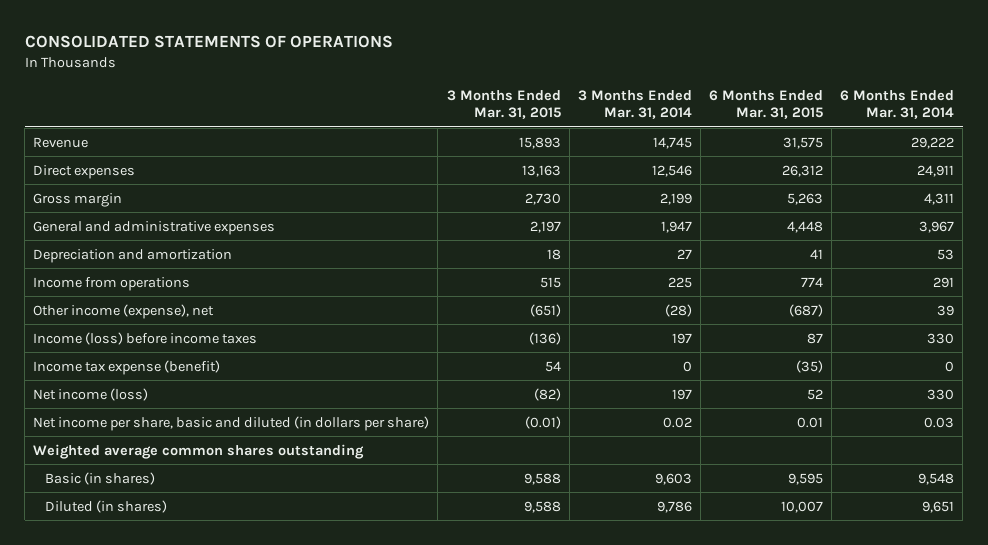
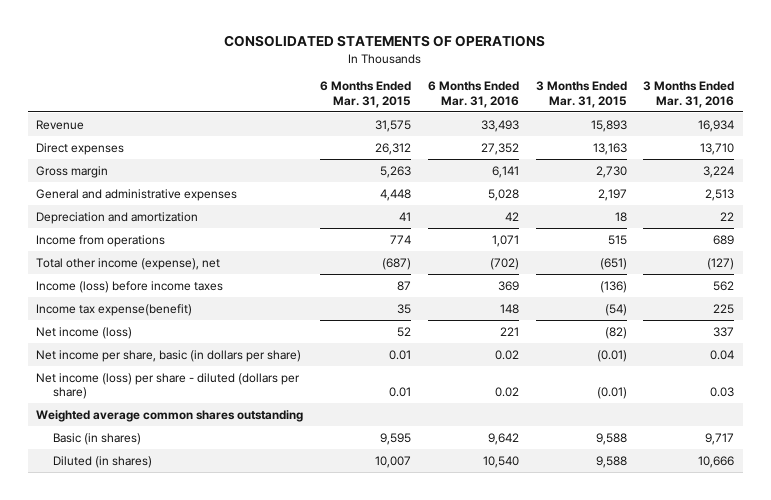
- | 3 Months Ended Mar. 31, 2015 | 3 Months Ended Mar. 31, 2014 | 6 Months Ended Mar. 31, 2015 | 6 Months Ended Mar. 31, 2014
+ | 6 Months Ended Mar. 31, 2015 | 6 Months Ended Mar. 31, 2016 | 3 Months Ended Mar. 31, 2015 | 3 Months Ended Mar. 31, 2016
- Other income (expense), net | (651) | (28) | (687) | 39
+ Total other income (expense), net | (687) | (702) | (651) | (127)
- Income tax expense (benefit) | 54 | 0 | (35) | 0
+ Income tax expense(benefit) | 35 | 148 | (54) | 225
- Net income per share, basic and diluted (in dollars per share) | (0.01) | 0.02 | 0.01 | 0.03
+ Net income per share, basic (in dollars per share) | 0.01 | 0.02 | (0.01) | 0.04
+ Net income (loss) per share - diluted (dollars per share) | 0.01 | 0.02 | (0.01) | 0.03

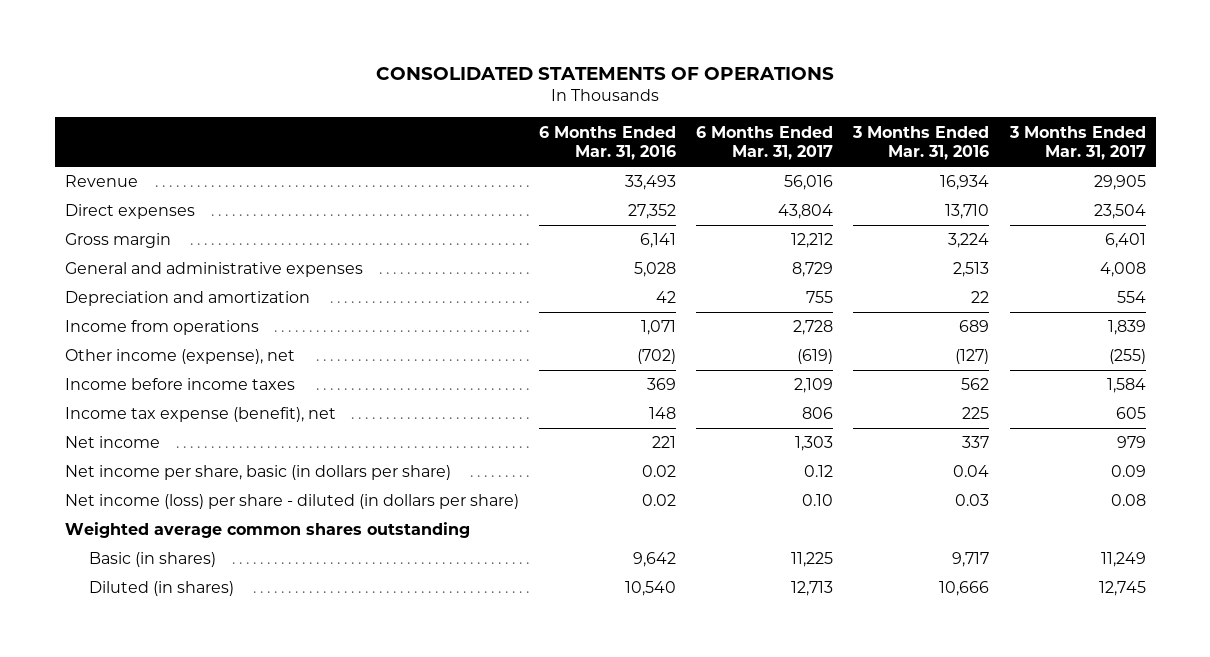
- | 6 Months Ended Mar. 31, 2015 | 6 Months Ended Mar. 31, 2016 | 3 Months Ended Mar. 31, 2015 | 3 Months Ended Mar. 31, 2016
+ | 6 Months Ended Mar. 31, 2016 | 6 Months Ended Mar. 31, 2017 | 3 Months Ended Mar. 31, 2016 | 3 Months Ended Mar. 31, 2017
- Total other income (expense), net | (687) | (702) | (651) | (127)
- Income (loss) before income taxes | 87 | 369 | (136) | 562
- Income tax expense(benefit) | 35 | 148 | (54) | 225
- Net income (loss) | 52 | 221 | (82) | 337
+ Other income (expense), net | (702) | (619) | (127) | (255)
+ Income before income taxes | 369 | 2,109 | 562 | 1,584
+ Income tax expense (benefit), net | 148 | 806 | 225 | 605
+ Net income | 221 | 1,303 | 337 | 979
- Net income (loss) per share - diluted (dollars per share) | 0.01 | 0.02 | (0.01) | 0.03
+ Net income (loss) per share - diluted (in dollars per share) | 0.02 | 0.10 | 0.03 | 0.08

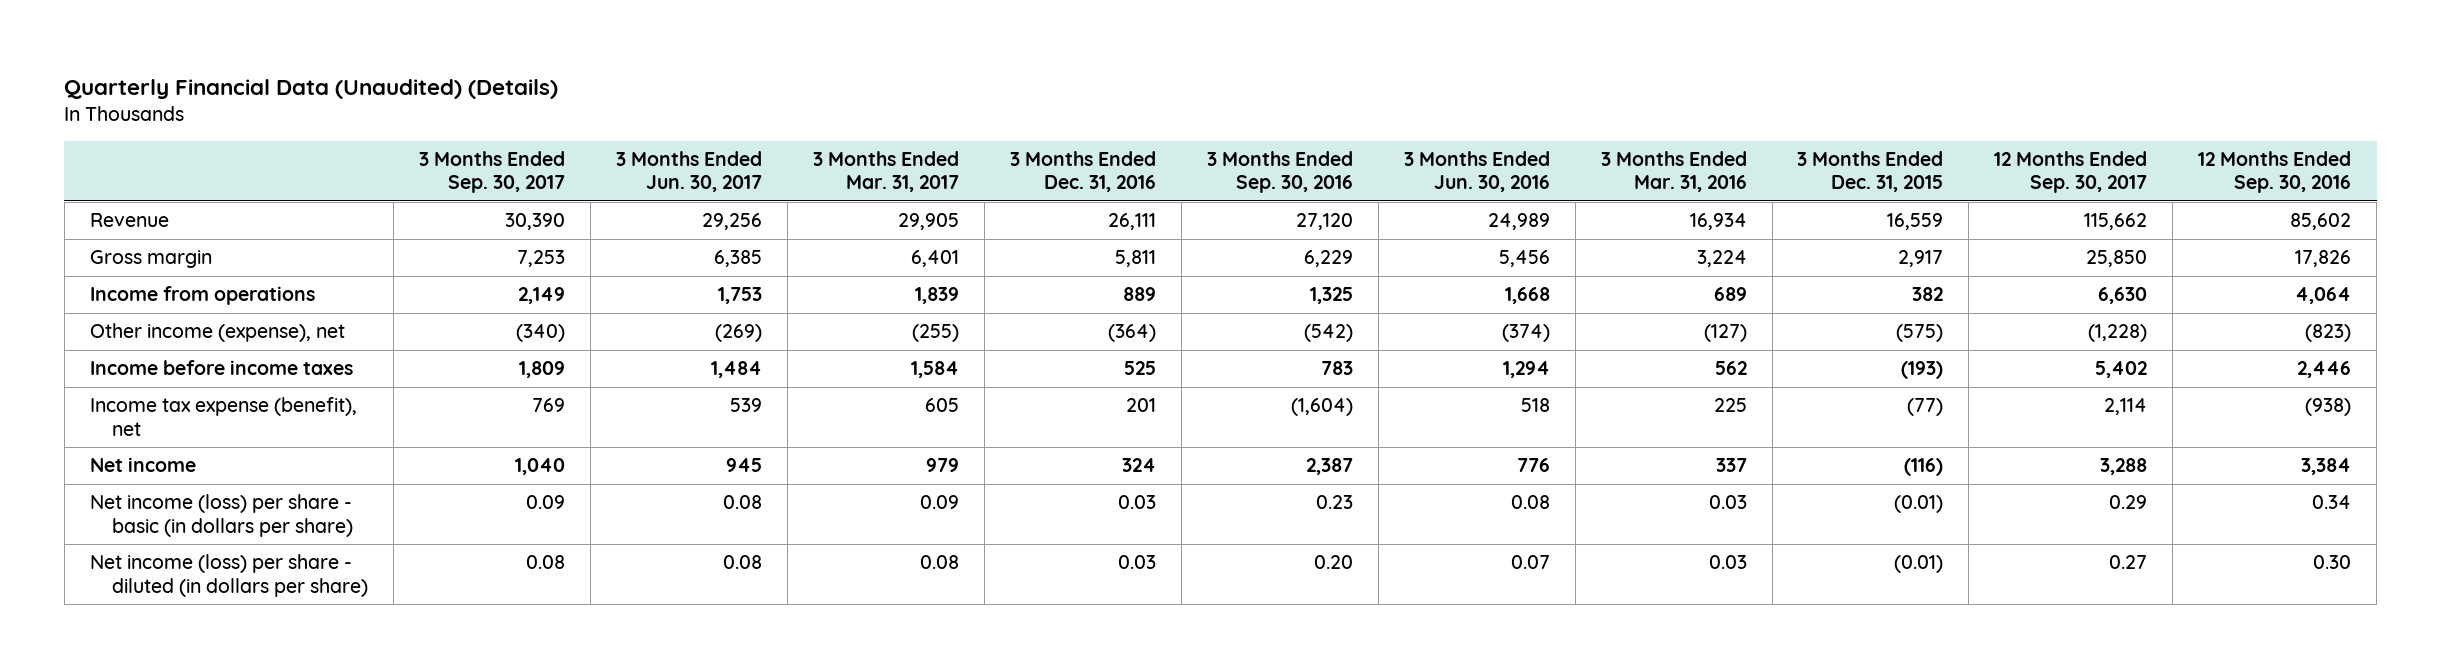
- CONSOLIDATED STATEMENTS OF OPERATIONS
+ Quarterly Financial Data (Unaudited) (Details)
- | 6 Months Ended Mar. 31, 2016 | 6 Months Ended Mar. 31, 2017 | 3 Months Ended Mar. 31, 2016 | 3 Months Ended Mar. 31, 2017
+ | 3 Months Ended Sep. 30, 2017 | 3 Months Ended Jun. 30, 2017 | 3 Months Ended Mar. 31, 2017 | 3 Months Ended Dec. 31, 2016 | 3 Months Ended Sep. 30, 2016 | 3 Months Ended Jun. 30, 2016 | 3 Months Ended Mar. 31, 2016 | 3 Months Ended Dec. 31, 2015 | 12 Months Ended Sep. 30, 2017 | 12 Months Ended Sep. 30, 2016
- Direct expenses | 27,352 | 43,804 | 13,710 | 23,504
- General and administrative expenses | 5,028 | 8,729 | 2,513 | 4,008
- Depreciation and amortization | 42 | 755 | 22 | 554
- Net income per share, basic (in dollars per share) | 0.02 | 0.12 | 0.04 | 0.09
+ Net income (loss) per share - basic (in dollars per share) | 0.09 | 0.08 | 0.09 | 0.03 | 0.23 | 0.08 | 0.03 | (0.01) | 0.29 | 0.34
- Weighted average common shares outstanding
- Basic (in shares) | 9,642 | 11,225 | 9,717 | 11,249
- Diluted (in shares) | 10,540 | 12,713 | 10,666 | 12,745

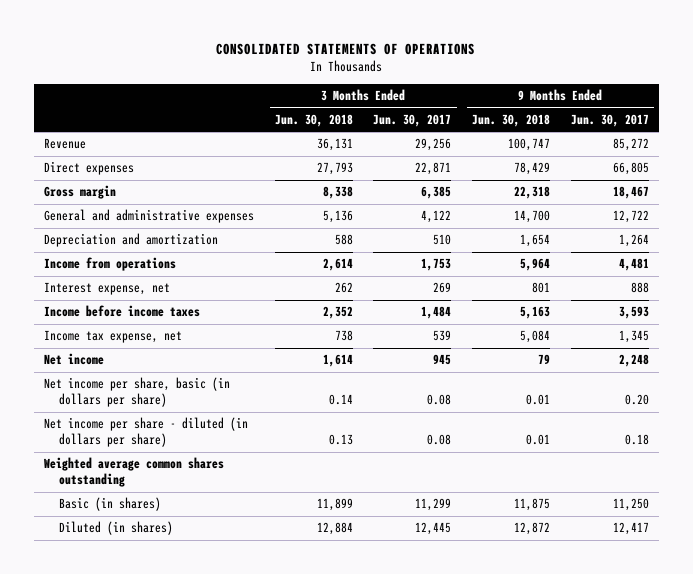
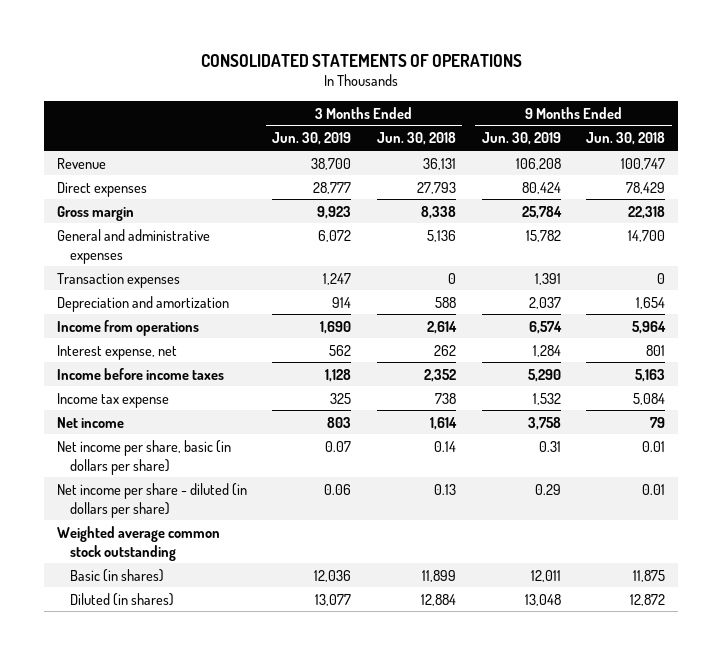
- | 3 Months Ended Jun. 30, 2018 | 3 Months Ended Jun. 30, 2017 | 9 Months Ended Jun. 30, 2018 | 9 Months Ended Jun. 30, 2017
+ | 3 Months Ended Jun. 30, 2019 | 3 Months Ended Jun. 30, 2018 | 9 Months Ended Jun. 30, 2019 | 9 Months Ended Jun. 30, 2018
+ Transaction expenses | 1,247 | 0 | 1,391 | 0
- Income tax expense, net | 738 | 539 | 5,084 | 1,345
+ Income tax expense | 325 | 738 | 1,532 | 5,084
- Weighted average common shares outstanding
+ Weighted average common stock outstanding

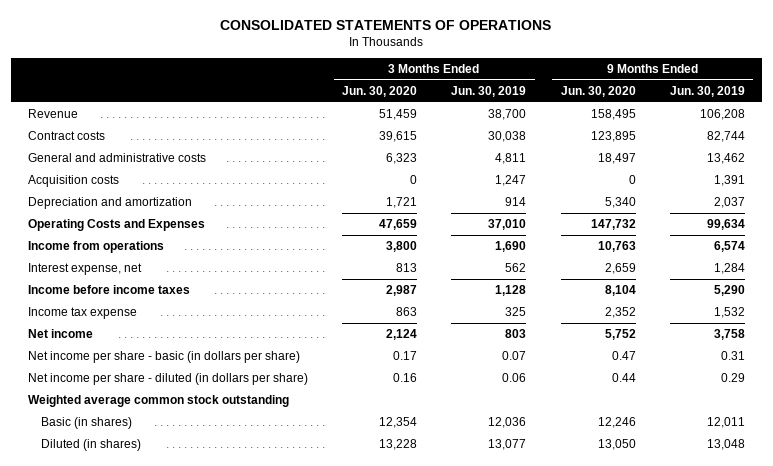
- | 3 Months Ended Jun. 30, 2019 | 3 Months Ended Jun. 30, 2018 | 9 Months Ended Jun. 30, 2019 | 9 Months Ended Jun. 30, 2018
+ | 3 Months Ended Jun. 30, 2020 | 3 Months Ended Jun. 30, 2019 | 9 Months Ended Jun. 30, 2020 | 9 Months Ended Jun. 30, 2019
- Direct expenses | 28,777 | 27,793 | 80,424 | 78,429
- Gross margin | 9,923 | 8,338 | 25,784 | 22,318
- General and administrative expenses | 6,072 | 5,136 | 15,782 | 14,700
- Transaction expenses | 1,247 | 0 | 1,391 | 0
+ Contract costs | 39,615 | 30,038 | 123,895 | 82,744
+ General and administrative costs | 6,323 | 4,811 | 18,497 | 13,462
+ Acquisition costs | 0 | 1,247 | 0 | 1,391
+ Operating Costs and Expenses | 47,659 | 37,010 | 147,732 | 99,634
- Net income per share, basic (in dollars per share) | 0.07 | 0.14 | 0.31 | 0.01
+ Net income per share - basic (in dollars per share) | 0.17 | 0.07 | 0.47 | 0.31

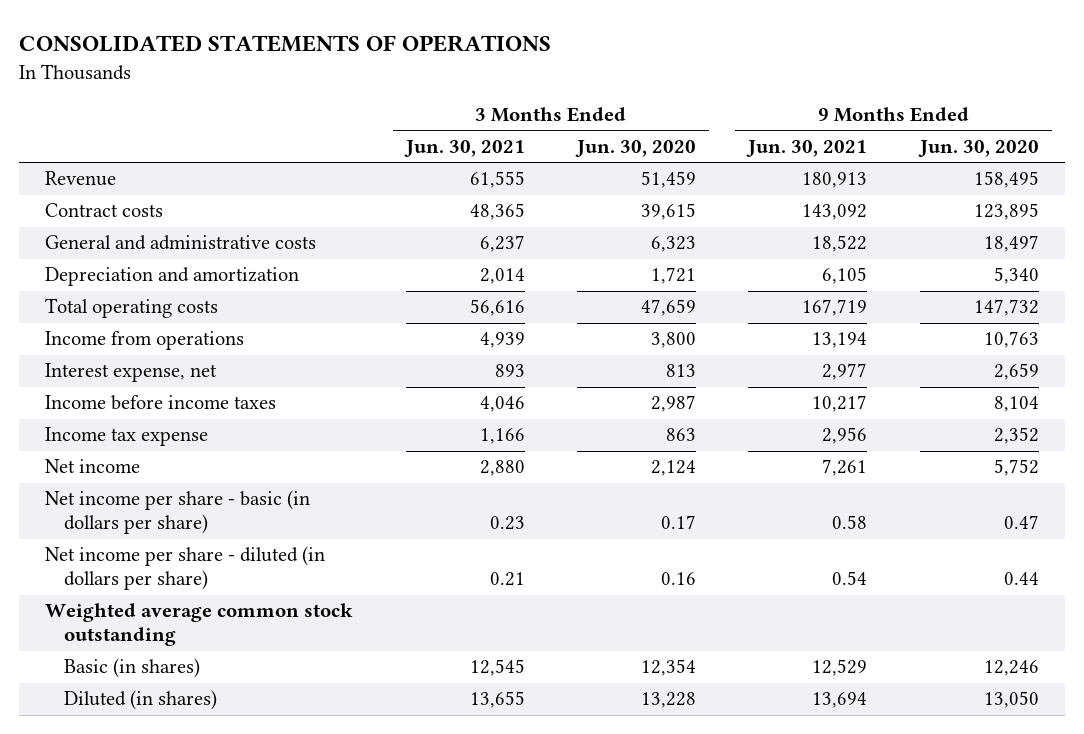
- | 3 Months Ended Jun. 30, 2020 | 3 Months Ended Jun. 30, 2019 | 9 Months Ended Jun. 30, 2020 | 9 Months Ended Jun. 30, 2019
+ | 3 Months Ended Jun. 30, 2021 | 3 Months Ended Jun. 30, 2020 | 9 Months Ended Jun. 30, 2021 | 9 Months Ended Jun. 30, 2020
- Acquisition costs | 0 | 1,247 | 0 | 1,391
- Operating Costs and Expenses | 47,659 | 37,010 | 147,732 | 99,634
+ Total operating costs | 56,616 | 47,659 | 167,719 | 147,732

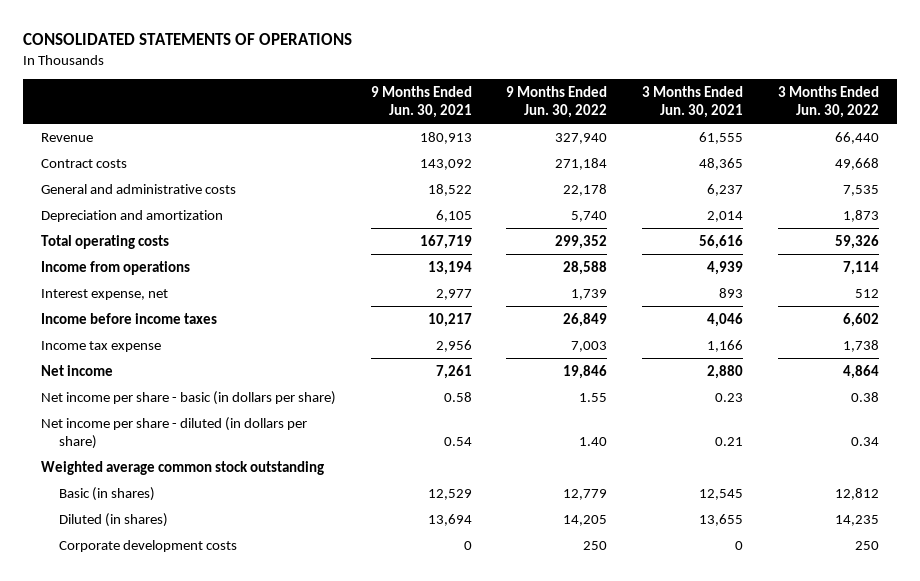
- | 3 Months Ended Jun. 30, 2021 | 3 Months Ended Jun. 30, 2020 | 9 Months Ended Jun. 30, 2021 | 9 Months Ended Jun. 30, 2020
+ | 9 Months Ended Jun. 30, 2021 | 9 Months Ended Jun. 30, 2022 | 3 Months Ended Jun. 30, 2021 | 3 Months Ended Jun. 30, 2022
+ Corporate development costs | 0 | 250 | 0 | 250

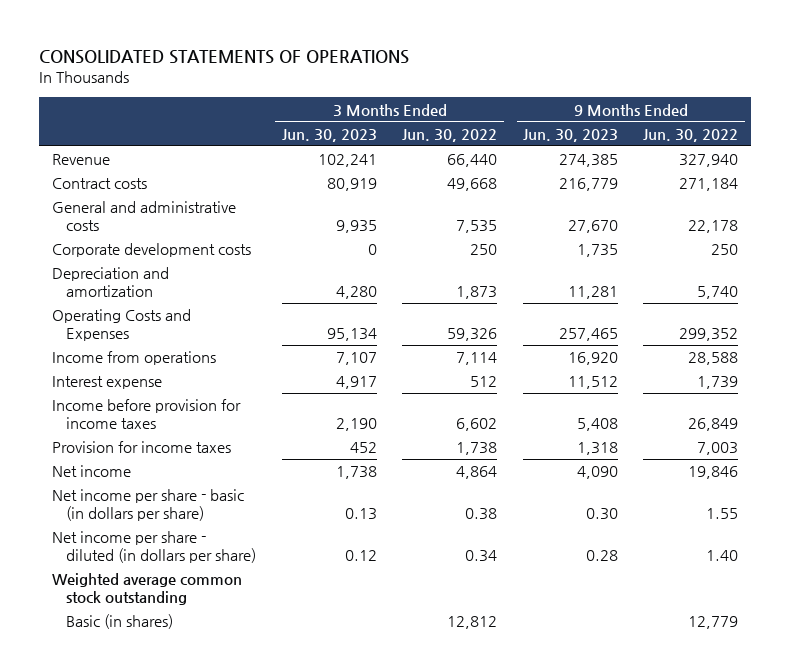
- | 9 Months Ended Jun. 30, 2021 | 9 Months Ended Jun. 30, 2022 | 3 Months Ended Jun. 30, 2021 | 3 Months Ended Jun. 30, 2022
+ | 3 Months Ended Jun. 30, 2023 | 3 Months Ended Jun. 30, 2022 | 9 Months Ended Jun. 30, 2023 | 9 Months Ended Jun. 30, 2022
moved up: Corporate development costs | 0 | 250 | 1,735 | 250
- Total operating costs | 167,719 | 299,352 | 56,616 | 59,326
+ Operating Costs and Expenses | 95,134 | 59,326 | 257,465 | 299,352
- Interest expense, net | 2,977 | 1,739 | 893 | 512
- Income before income taxes | 10,217 | 26,849 | 4,046 | 6,602
- Income tax expense | 2,956 | 7,003 | 1,166 | 1,738
+ Interest expense | 4,917 | 512 | 11,512 | 1,739
+ Income before provision for income taxes | 2,190 | 6,602 | 5,408 | 26,849
+ Provision for income taxes | 452 | 1,738 | 1,318 | 7,003
- Diluted (in shares) | 13,694 | 14,205 | 13,655 | 14,235

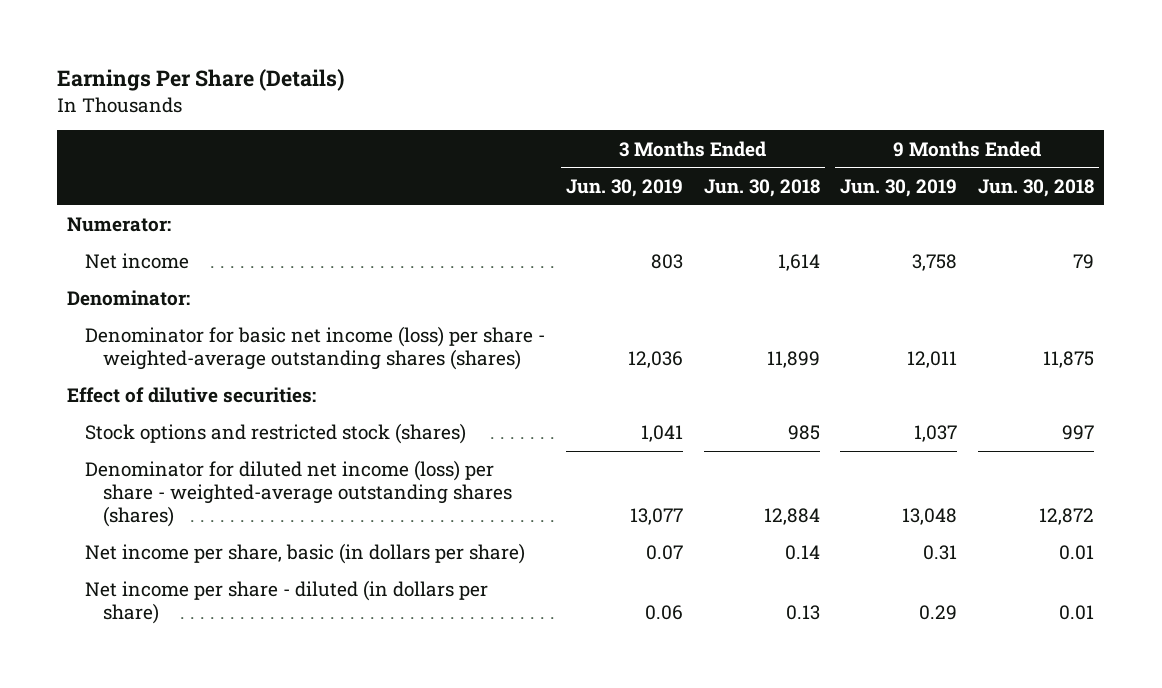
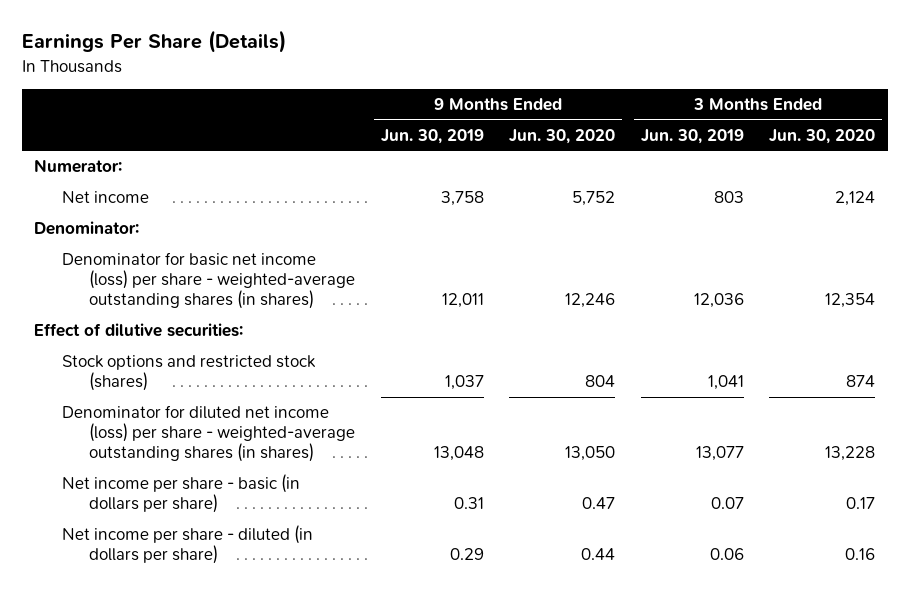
- | 3 Months Ended Jun. 30, 2019 | 3 Months Ended Jun. 30, 2018 | 9 Months Ended Jun. 30, 2019 | 9 Months Ended Jun. 30, 2018
+ | 9 Months Ended Jun. 30, 2019 | 9 Months Ended Jun. 30, 2020 | 3 Months Ended Jun. 30, 2019 | 3 Months Ended Jun. 30, 2020
- Denominator for basic net income (loss) per share - weighted-average outstanding shares (shares) | 12,036 | 11,899 | 12,011 | 11,875
+ Denominator for basic net income (loss) per share - weighted-average outstanding shares (in shares) | 12,011 | 12,246 | 12,036 | 12,354
- Denominator for diluted net income (loss) per share - weighted-average outstanding shares (shares) | 13,077 | 12,884 | 13,048 | 12,872
- Net income per share, basic (in dollars per share) | 0.07 | 0.14 | 0.31 | 0.01
+ Denominator for diluted net income (loss) per share - weighted-average outstanding shares (in shares) | 13,048 | 13,050 | 13,077 | 13,228
+ Net income per share - basic (in dollars per share) | 0.31 | 0.47 | 0.07 | 0.17

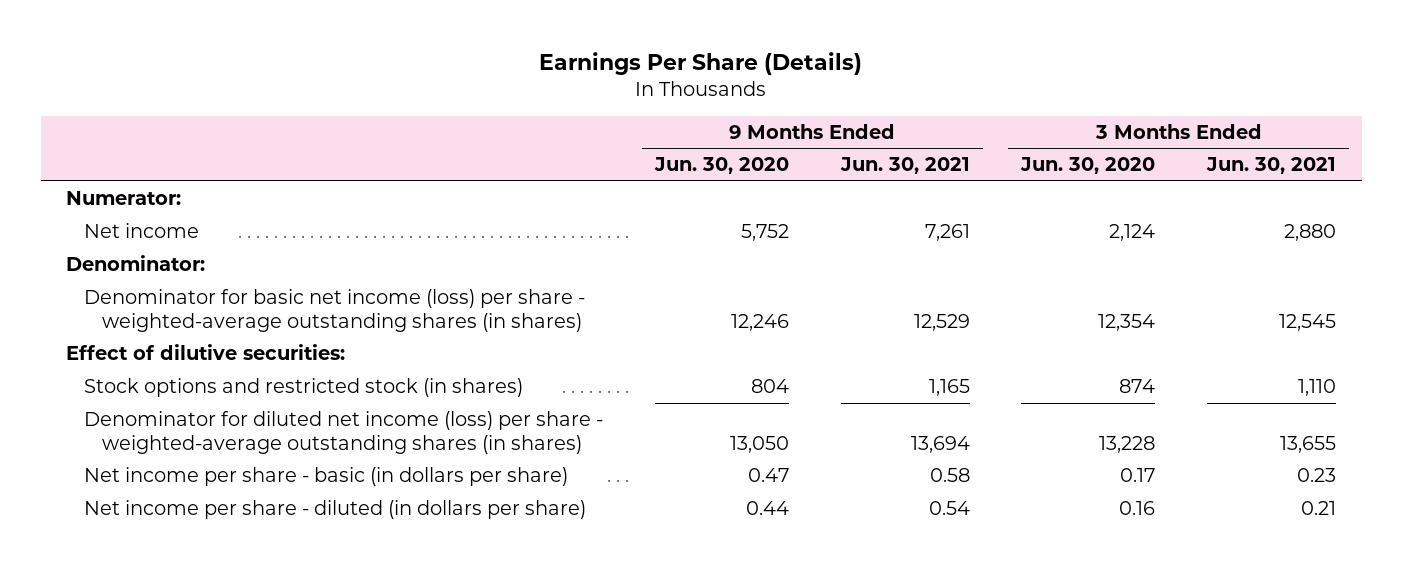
- | 9 Months Ended Jun. 30, 2019 | 9 Months Ended Jun. 30, 2020 | 3 Months Ended Jun. 30, 2019 | 3 Months Ended Jun. 30, 2020
+ | 9 Months Ended Jun. 30, 2020 | 9 Months Ended Jun. 30, 2021 | 3 Months Ended Jun. 30, 2020 | 3 Months Ended Jun. 30, 2021
- Stock options and restricted stock (shares) | 1,037 | 804 | 1,041 | 874
+ Stock options and restricted stock (in shares) | 804 | 1,165 | 874 | 1,110

